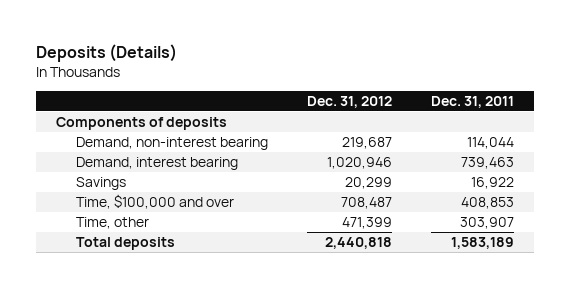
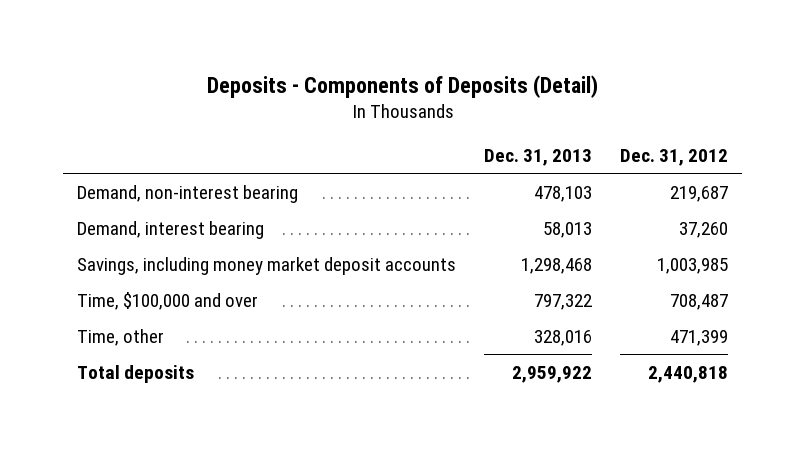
- Deposits (Details)
+ Deposits - Components of Deposits (Detail)
- | Dec. 31, 2012 | Dec. 31, 2011
+ | Dec. 31, 2013 | Dec. 31, 2012
- Components of deposits
- Demand, interest bearing | 1,020,946 | 739,463
- Savings | 20,299 | 16,922
+ Demand, interest bearing | 58,013 | 37,260
+ Savings, including money market deposit accounts | 1,298,468 | 1,003,985

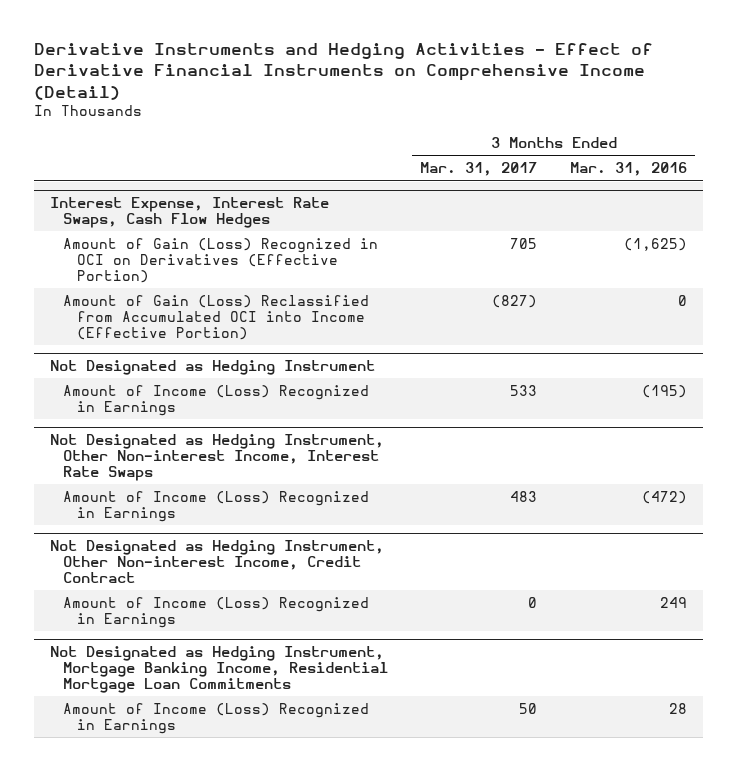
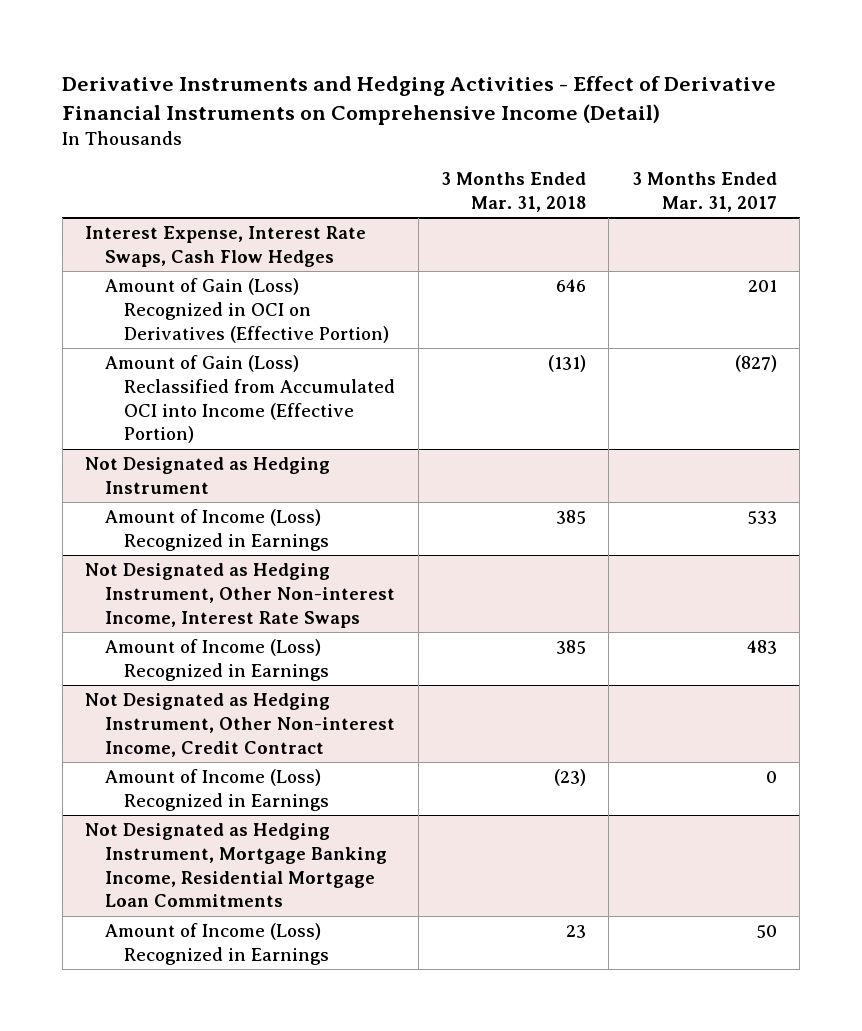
- | 3 Months Ended Mar. 31, 2017 | 3 Months Ended Mar. 31, 2016
+ | 3 Months Ended Mar. 31, 2018 | 3 Months Ended Mar. 31, 2017
@ Interest Expense, Interest Rate Swaps, Cash Flow Hedges
- Amount of Gain (Loss) Recognized in OCI on Derivatives (Effective Portion) | 705 | (1,625)
+ Amount of Gain (Loss) Recognized in OCI on Derivatives (Effective Portion) | 646 | 201

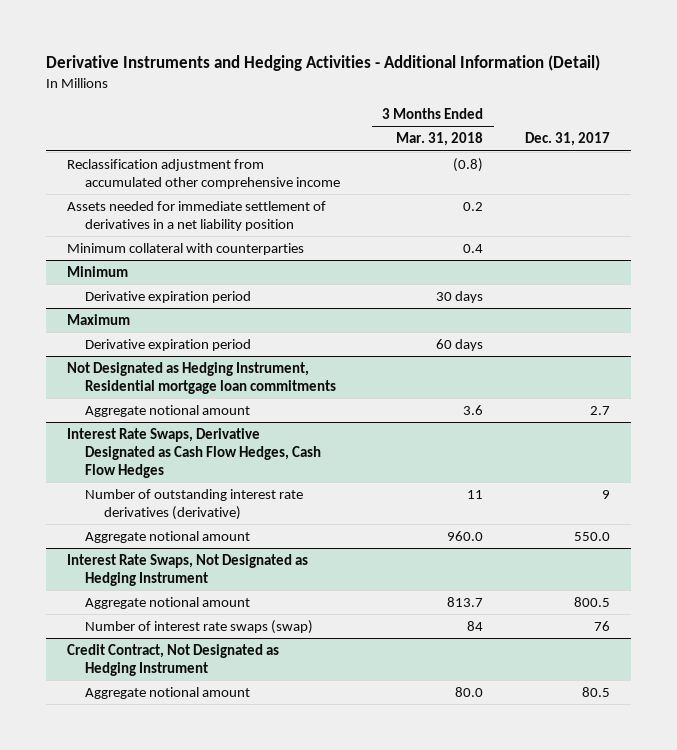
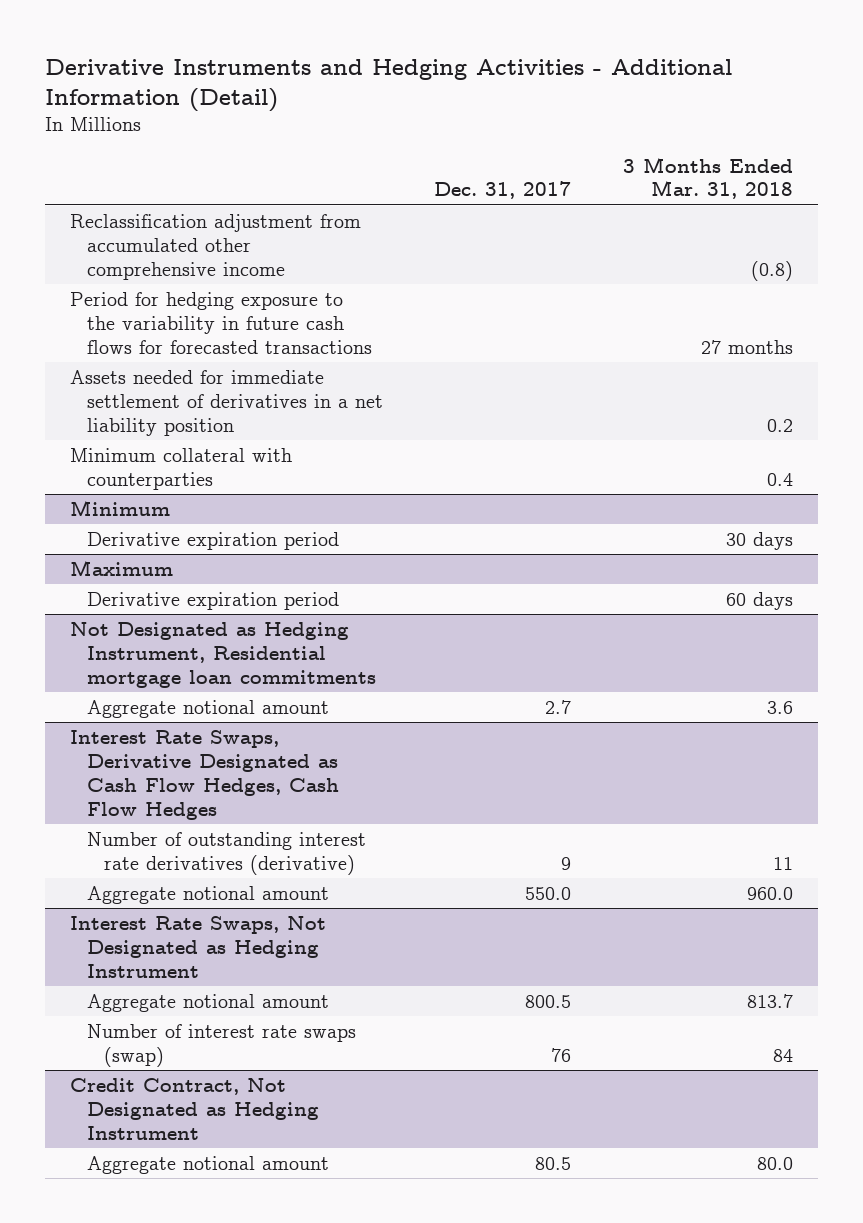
- | 3 Months Ended Mar. 31, 2018 | Dec. 31, 2017
+ | Dec. 31, 2017 | 3 Months Ended Mar. 31, 2018
+ Period for hedging exposure to the variability in future cash flows for forecasted transactions | | 27 months

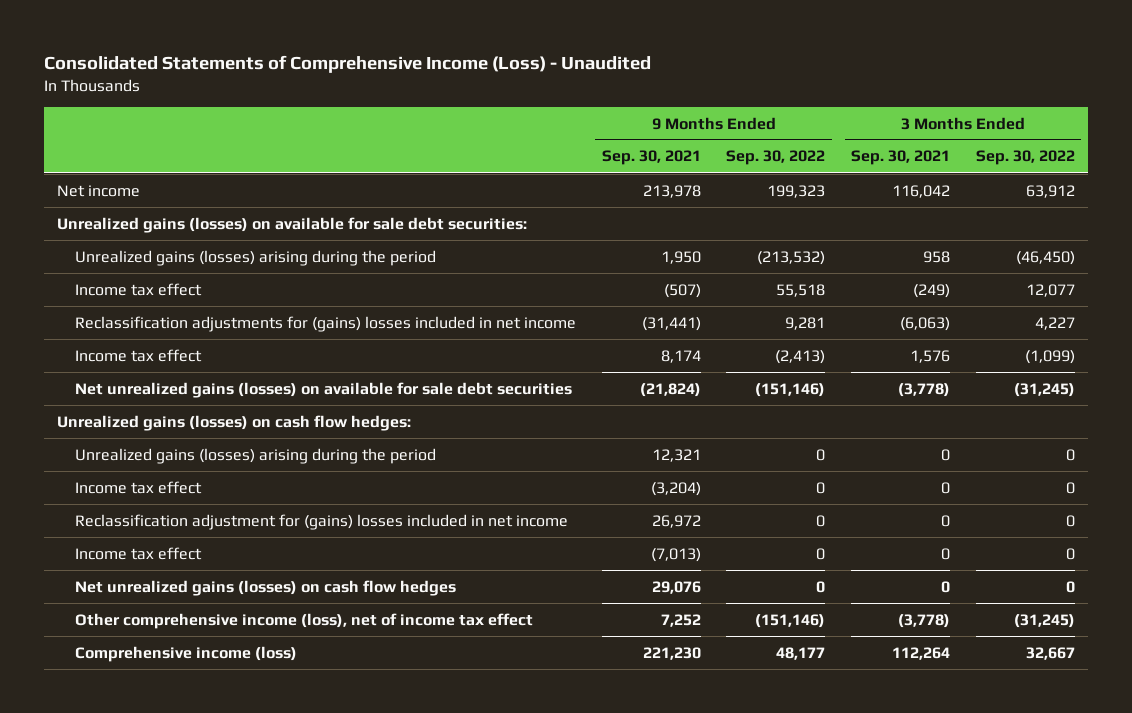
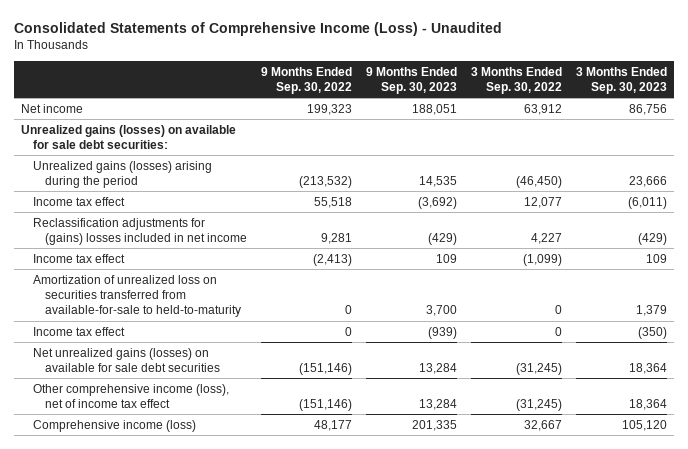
- | 9 Months Ended Sep. 30, 2021 | 9 Months Ended Sep. 30, 2022 | 3 Months Ended Sep. 30, 2021 | 3 Months Ended Sep. 30, 2022
+ | 9 Months Ended Sep. 30, 2022 | 9 Months Ended Sep. 30, 2023 | 3 Months Ended Sep. 30, 2022 | 3 Months Ended Sep. 30, 2023
- Unrealized gains (losses) on cash flow hedges:
- Unrealized gains (losses) arising during the period | 12,321 | 0 | 0 | 0
- Income tax effect | (3,204) | 0 | 0 | 0
- Reclassification adjustment for (gains) losses included in net income | 26,972 | 0 | 0 | 0
+ Amortization of unrealized loss on securities transferred from available-for-sale to held-to-maturity | 0 | 3,700 | 0 | 1,379
- Net unrealized gains (losses) on cash flow hedges | 29,076 | 0 | 0 | 0
moved down: Net unrealized gains (losses) on available for sale debt securities | (151,146) | 13,284 | (31,245) | 18,364

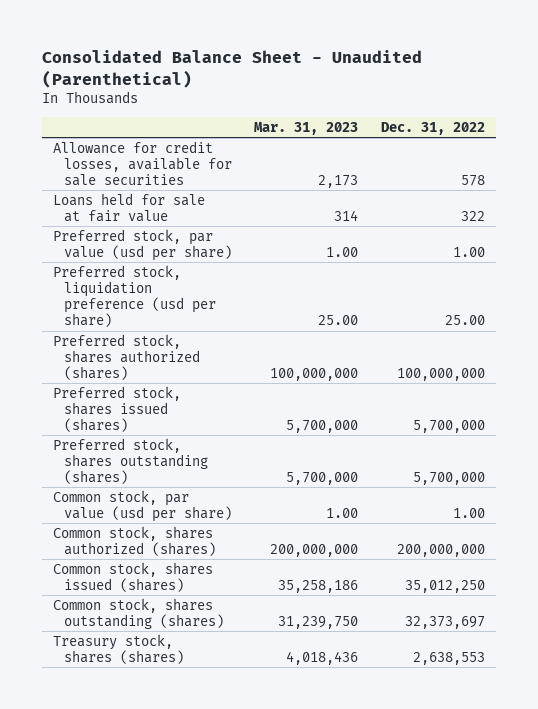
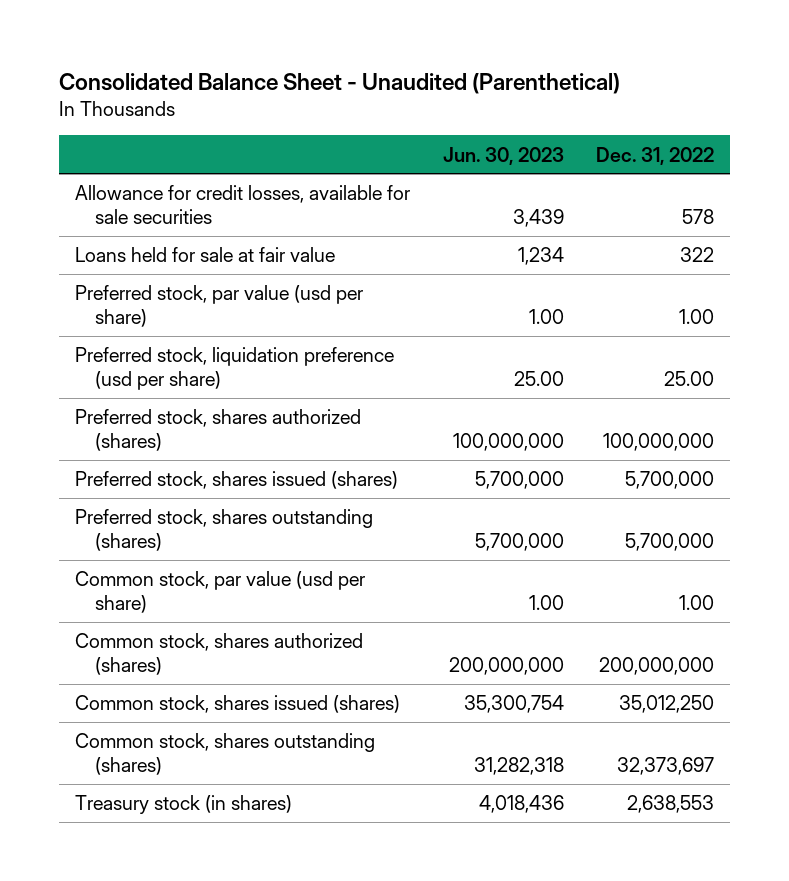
- | Mar. 31, 2023 | Dec. 31, 2022
+ | Jun. 30, 2023 | Dec. 31, 2022
- Treasury stock, shares (shares) | 4,018,436 | 2,638,553
+ Treasury stock (in shares) | 4,018,436 | 2,638,553

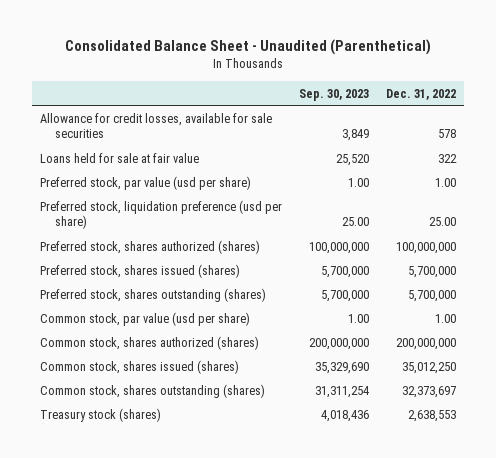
- | Jun. 30, 2023 | Dec. 31, 2022
+ | Sep. 30, 2023 | Dec. 31, 2022
- Treasury stock (in shares) | 4,018,436 | 2,638,553
+ Treasury stock (shares) | 4,018,436 | 2,638,553

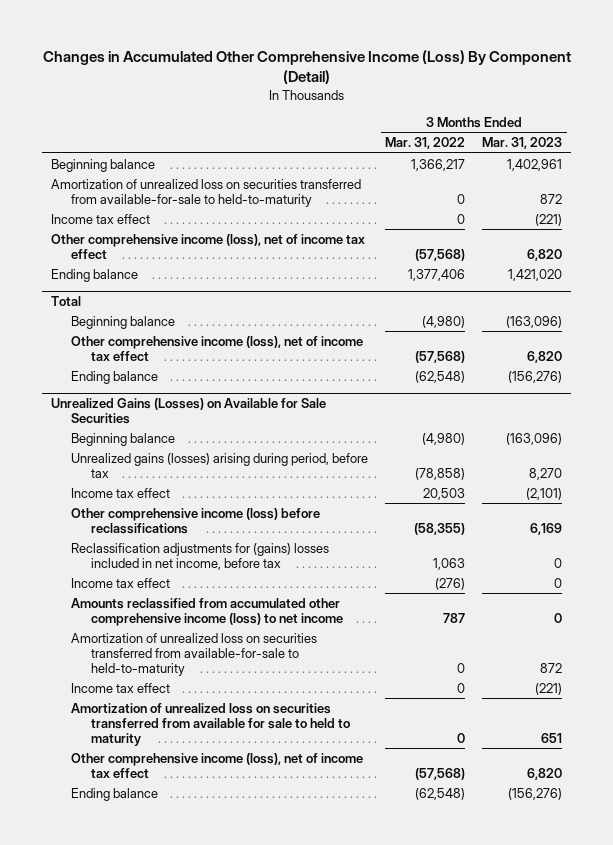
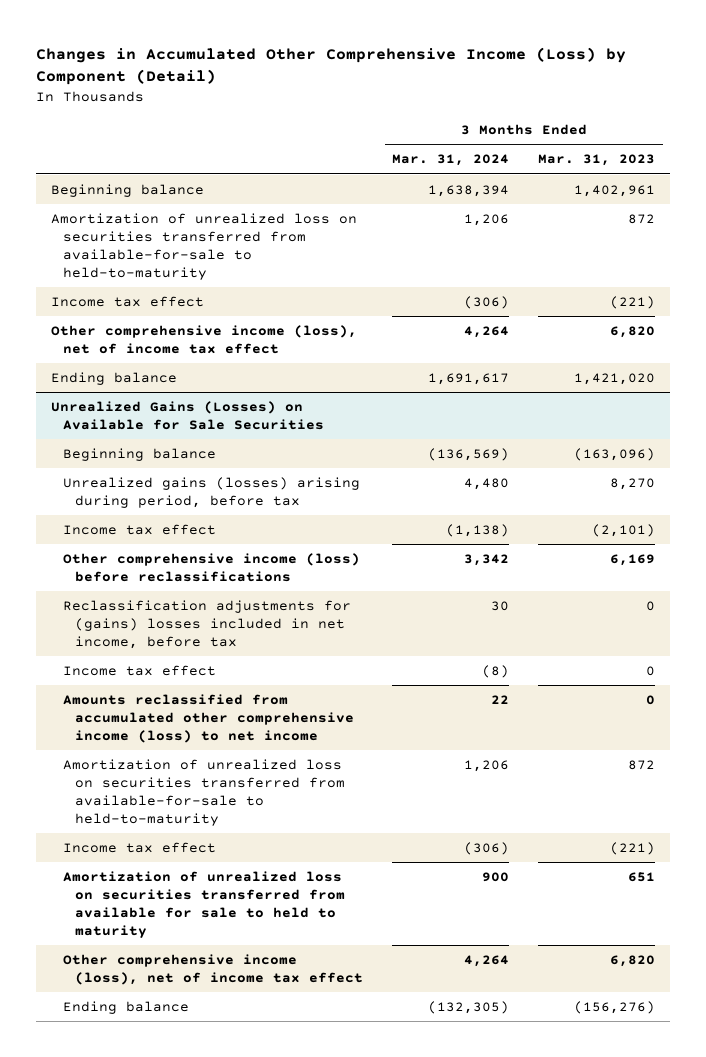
- Changes in Accumulated Other Comprehensive Income (Loss) By Component (Detail)
+ Changes in Accumulated Other Comprehensive Income (Loss) by Component (Detail)
- | 3 Months Ended Mar. 31, 2022 | 3 Months Ended Mar. 31, 2023
+ | 3 Months Ended Mar. 31, 2024 | 3 Months Ended Mar. 31, 2023
- Total
- Beginning balance | (4,980) | (163,096)
- Other comprehensive income (loss), net of income tax effect | (57,568) | 6,820
- Ending balance | (62,548) | (156,276)

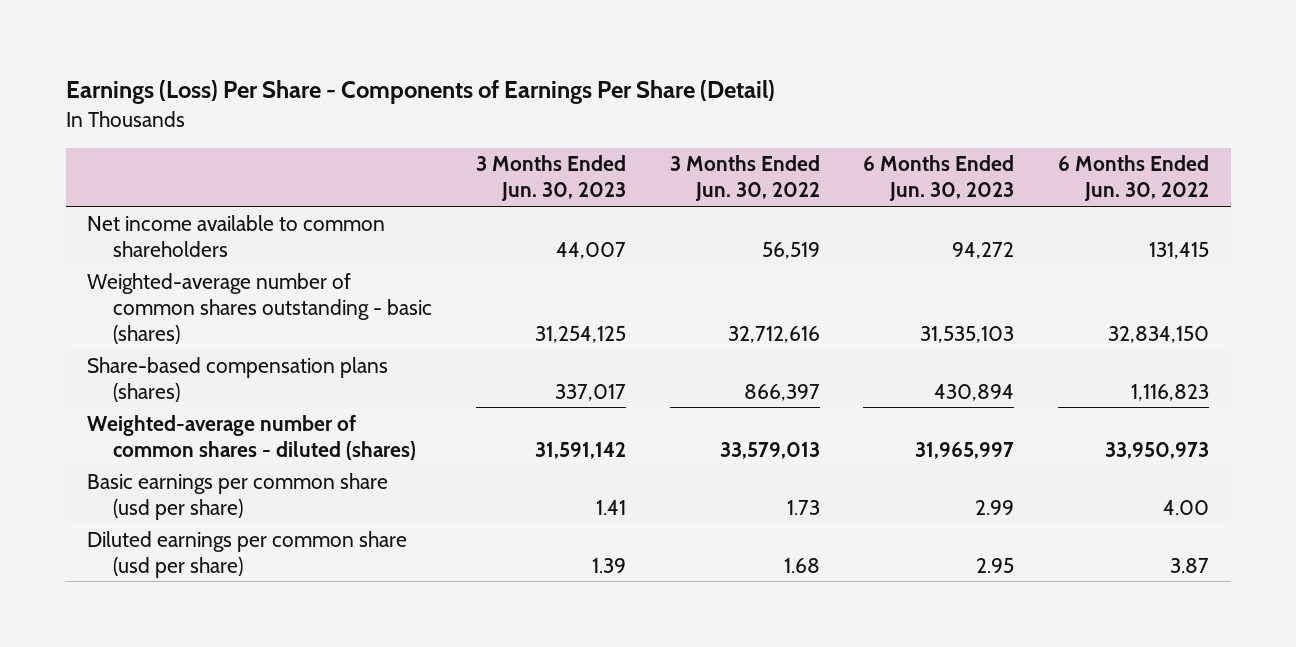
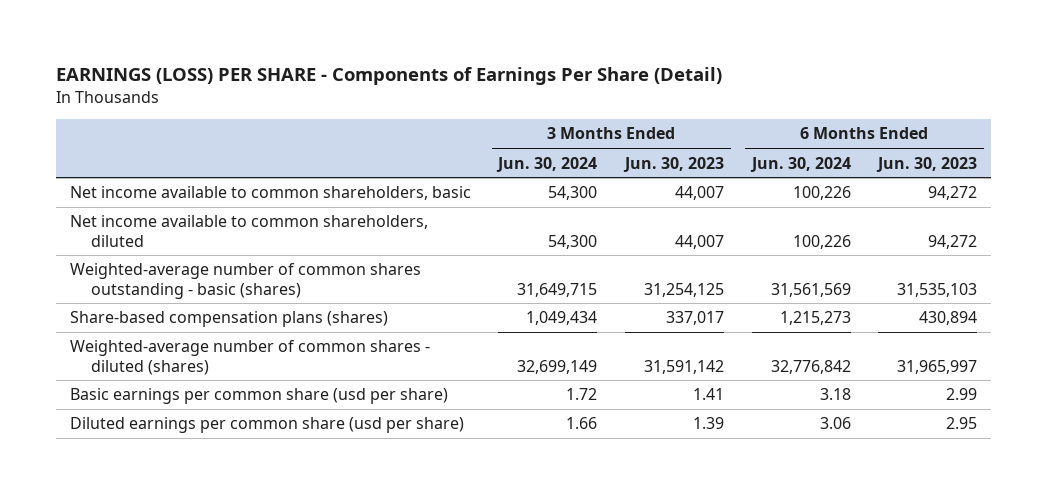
- Earnings (Loss) Per Share - Components of Earnings Per Share (Detail)
+ EARNINGS (LOSS) PER SHARE - Components of Earnings Per Share (Detail)
- | 3 Months Ended Jun. 30, 2023 | 3 Months Ended Jun. 30, 2022 | 6 Months Ended Jun. 30, 2023 | 6 Months Ended Jun. 30, 2022
+ | 3 Months Ended Jun. 30, 2024 | 3 Months Ended Jun. 30, 2023 | 6 Months Ended Jun. 30, 2024 | 6 Months Ended Jun. 30, 2023
- Net income available to common shareholders | 44,007 | 56,519 | 94,272 | 131,415
+ Net income available to common shareholders, basic | 54,300 | 44,007 | 100,226 | 94,272
+ Net income available to common shareholders, diluted | 54,300 | 44,007 | 100,226 | 94,272

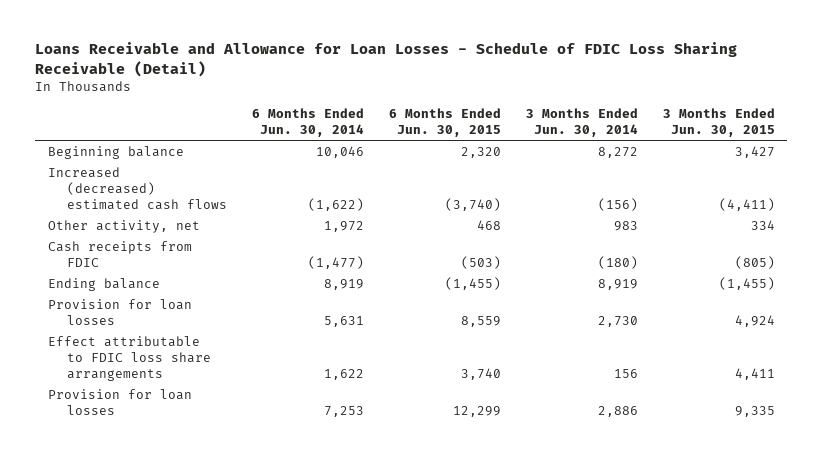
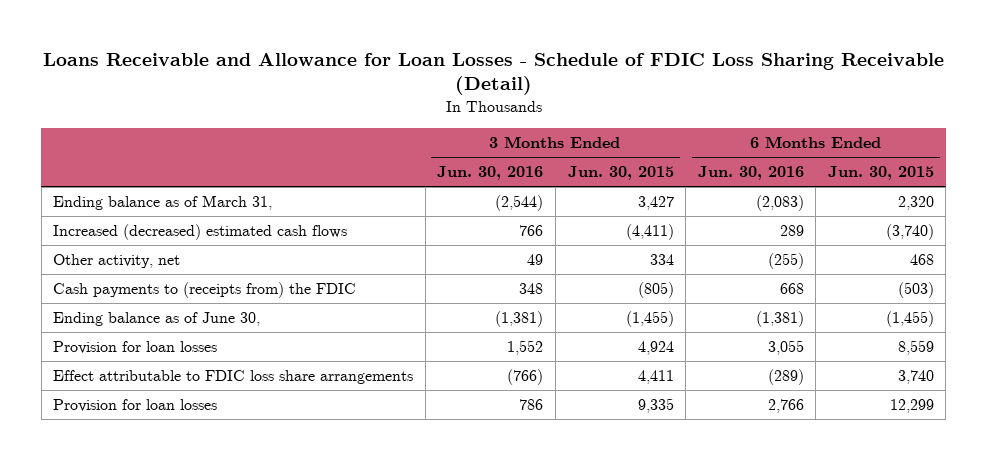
- | 6 Months Ended Jun. 30, 2014 | 6 Months Ended Jun. 30, 2015 | 3 Months Ended Jun. 30, 2014 | 3 Months Ended Jun. 30, 2015
+ | 3 Months Ended Jun. 30, 2016 | 3 Months Ended Jun. 30, 2015 | 6 Months Ended Jun. 30, 2016 | 6 Months Ended Jun. 30, 2015
- Beginning balance | 10,046 | 2,320 | 8,272 | 3,427
+ Ending balance as of March 31, | (2,544) | 3,427 | (2,083) | 2,320
- Cash receipts from FDIC | (1,477) | (503) | (180) | (805)
- Ending balance | 8,919 | (1,455) | 8,919 | (1,455)
+ Cash payments to (receipts from) the FDIC | 348 | (805) | 668 | (503)
+ Ending balance as of June 30, | (1,381) | (1,455) | (1,381) | (1,455)

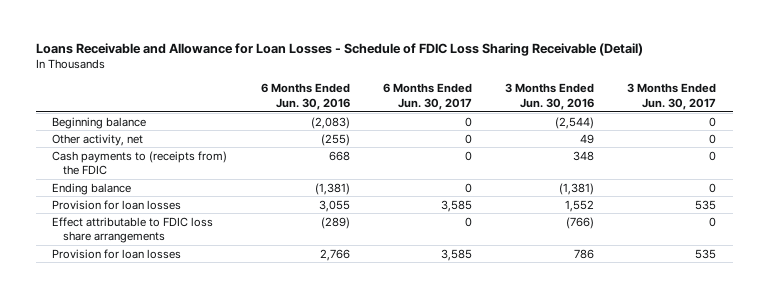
- | 3 Months Ended Jun. 30, 2016 | 3 Months Ended Jun. 30, 2015 | 6 Months Ended Jun. 30, 2016 | 6 Months Ended Jun. 30, 2015
+ | 6 Months Ended Jun. 30, 2016 | 6 Months Ended Jun. 30, 2017 | 3 Months Ended Jun. 30, 2016 | 3 Months Ended Jun. 30, 2017
- Ending balance as of March 31, | (2,544) | 3,427 | (2,083) | 2,320
- Increased (decreased) estimated cash flows | 766 | (4,411) | 289 | (3,740)
+ Beginning balance | (2,083) | 0 | (2,544) | 0
- Ending balance as of June 30, | (1,381) | (1,455) | (1,381) | (1,455)
+ Ending balance | (1,381) | 0 | (1,381) | 0

